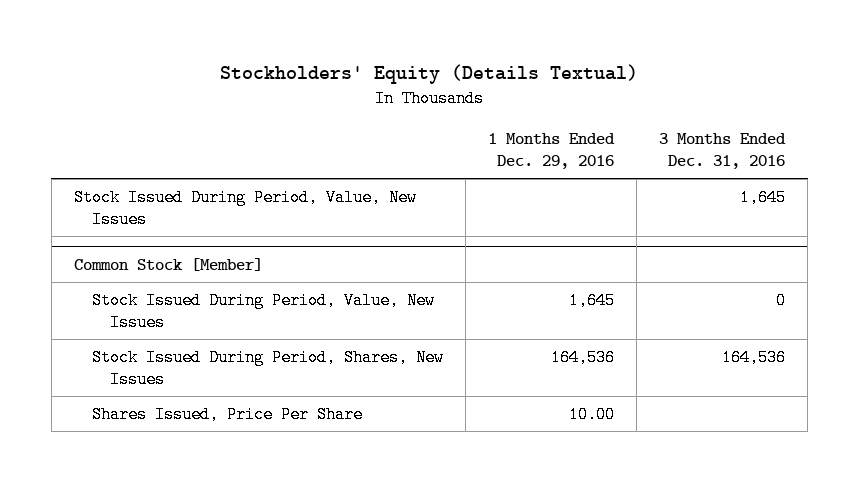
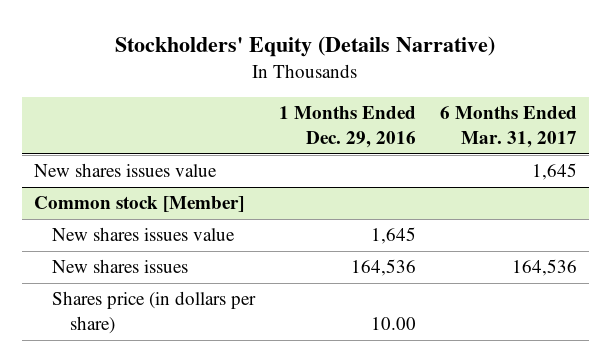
- Stockholders' Equity (Details Textual)
+ Stockholders' Equity (Details Narrative)
- | 1 Months Ended Dec. 29, 2016 | 3 Months Ended Dec. 31, 2016
+ | 1 Months Ended Dec. 29, 2016 | 6 Months Ended Mar. 31, 2017
- Stock Issued During Period, Value, New Issues | | 1,645
- Common Stock [Member]
- Stock Issued During Period, Value, New Issues | 1,645 | 0
- Stock Issued During Period, Shares, New Issues | 164,536 | 164,536
- Shares Issued, Price Per Share | 10.00 |
+ New shares issues value | | 1,645
+ Common stock [Member]
+ New shares issues value | 1,645 |
+ New shares issues | 164,536 | 164,536
+ Shares price (in dollars per share) | 10.00 |

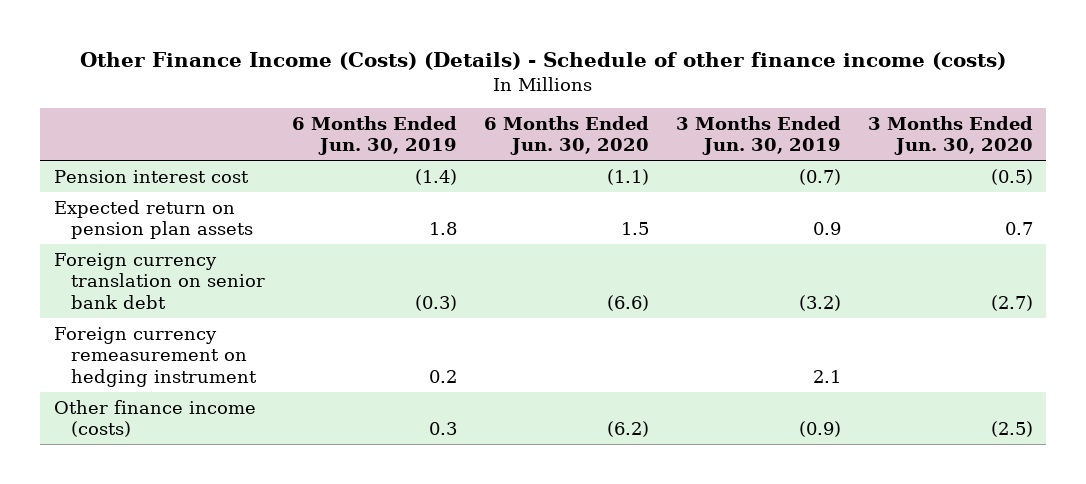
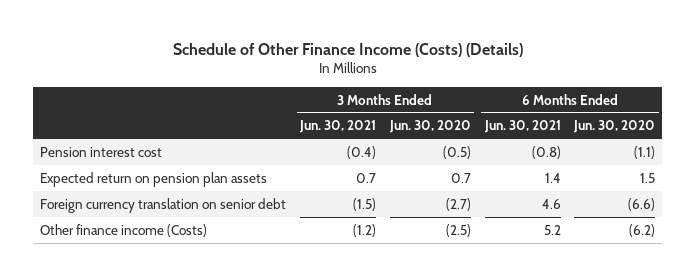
- Other Finance Income (Costs) (Details) - Schedule of other finance income (costs)
+ Schedule of Other Finance Income (Costs) (Details)
- | 6 Months Ended Jun. 30, 2019 | 6 Months Ended Jun. 30, 2020 | 3 Months Ended Jun. 30, 2019 | 3 Months Ended Jun. 30, 2020
+ | 3 Months Ended Jun. 30, 2021 | 3 Months Ended Jun. 30, 2020 | 6 Months Ended Jun. 30, 2021 | 6 Months Ended Jun. 30, 2020
- Foreign currency translation on senior bank debt | (0.3) | (6.6) | (3.2) | (2.7)
- Foreign currency remeasurement on hedging instrument | 0.2 | | 2.1 |
- Other finance income (costs) | 0.3 | (6.2) | (0.9) | (2.5)
+ Foreign currency translation on senior debt | (1.5) | (2.7) | 4.6 | (6.6)
+ Other finance income (Costs) | (1.2) | (2.5) | 5.2 | (6.2)

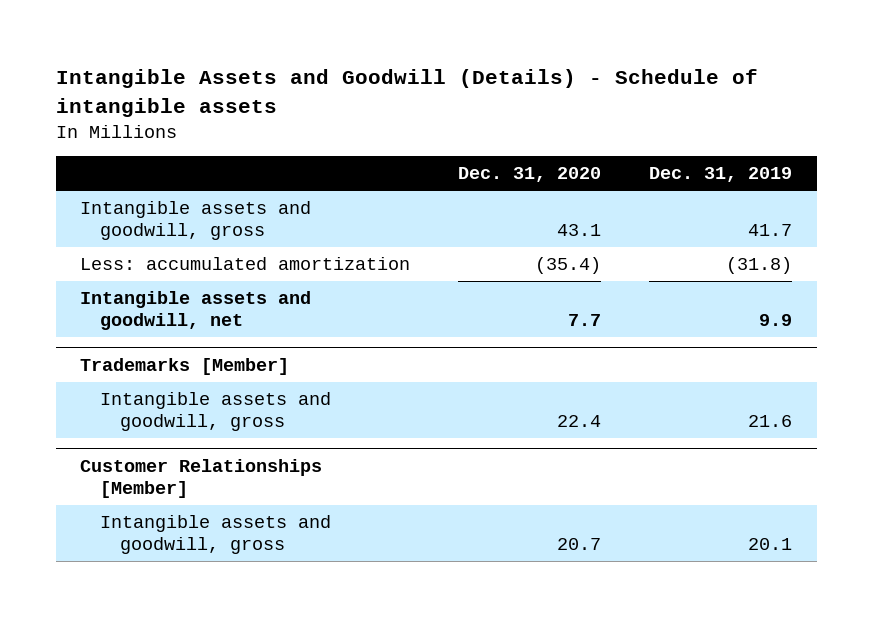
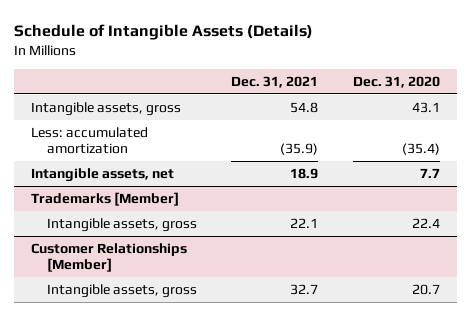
- Intangible Assets and Goodwill (Details) - Schedule of intangible assets
+ Schedule of Intangible Assets (Details)
- | Dec. 31, 2020 | Dec. 31, 2019
+ | Dec. 31, 2021 | Dec. 31, 2020
- Intangible assets and goodwill, gross | 43.1 | 41.7
+ Intangible assets, gross | 54.8 | 43.1
- Intangible assets and goodwill, net | 7.7 | 9.9
+ Intangible assets, net | 18.9 | 7.7
@ Trademarks [Member]
- Intangible assets and goodwill, gross | 22.4 | 21.6
+ Intangible assets, gross | 22.1 | 22.4
@ Customer Relationships [Member]
- Intangible assets and goodwill, gross | 20.7 | 20.1
+ Intangible assets, gross | 32.7 | 20.7

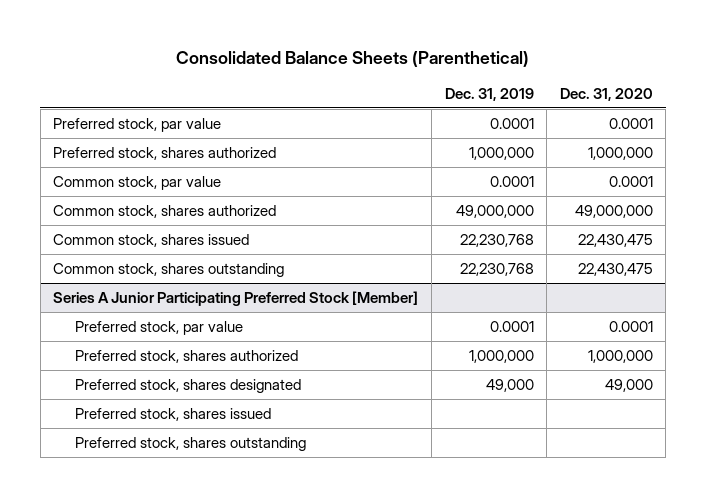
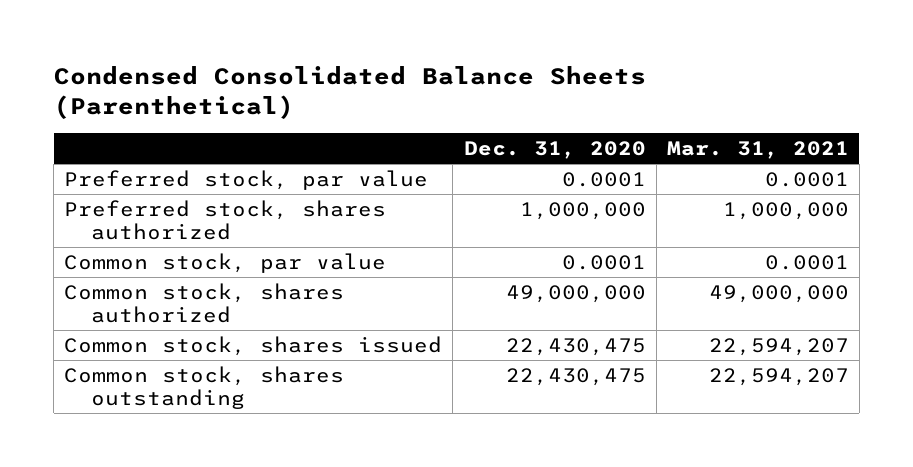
- Consolidated Balance Sheets (Parenthetical)
+ Condensed Consolidated Balance Sheets (Parenthetical)
- | Dec. 31, 2019 | Dec. 31, 2020
+ | Dec. 31, 2020 | Mar. 31, 2021
- Series A Junior Participating Preferred Stock [Member]
- Preferred stock, par value | 0.0001 | 0.0001
- Preferred stock, shares authorized | 1,000,000 | 1,000,000
- Preferred stock, shares designated | 49,000 | 49,000
- Preferred stock, shares issued
- Preferred stock, shares outstanding

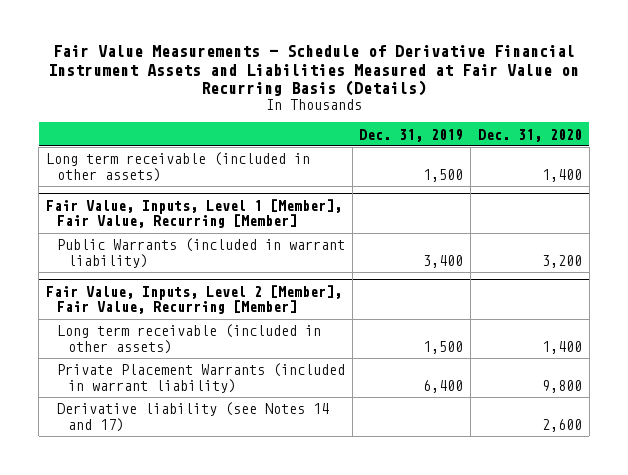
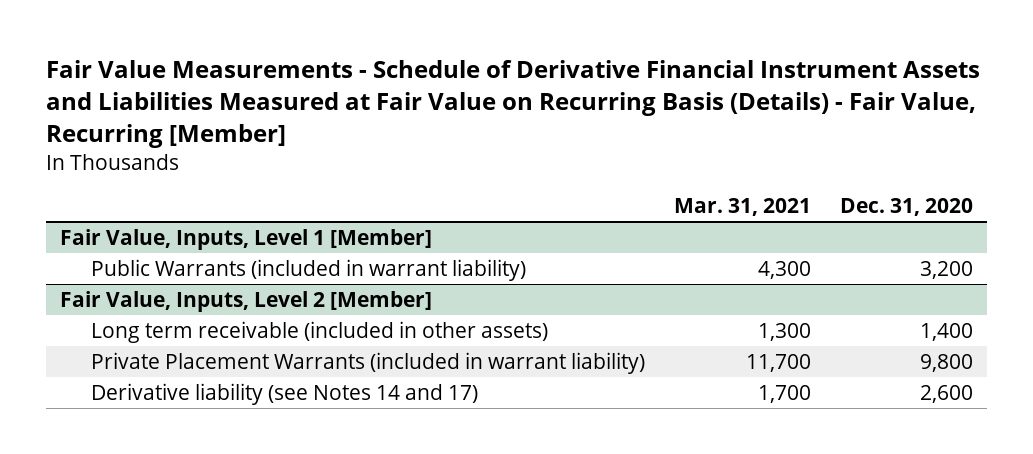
- Fair Value Measurements - Schedule of Derivative Financial Instrument Assets and Liabilities Measured at Fair Value on Recurring Basis (Details)
+ Fair Value Measurements - Schedule of Derivative Financial Instrument Assets and Liabilities Measured at Fair Value on Recurring Basis (Details) - Fair Value, Recurring [Member]
- | Dec. 31, 2019 | Dec. 31, 2020
+ | Mar. 31, 2021 | Dec. 31, 2020
- Long term receivable (included in other assets) | 1,500 | 1,400
- Fair Value, Inputs, Level 1 [Member], Fair Value, Recurring [Member]
+ Fair Value, Inputs, Level 1 [Member]
- Fair Value, Inputs, Level 2 [Member], Fair Value, Recurring [Member]
+ Fair Value, Inputs, Level 2 [Member]

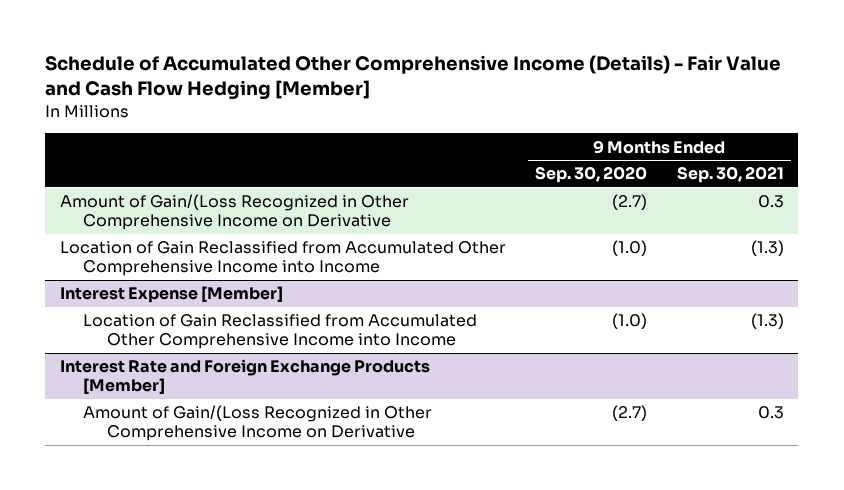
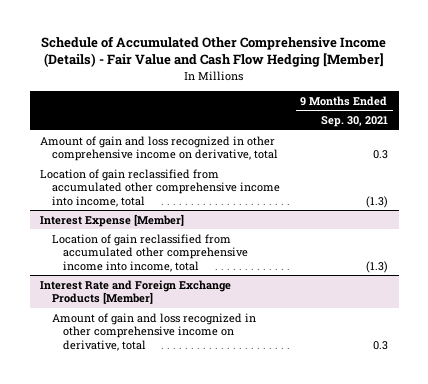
- | 9 Months Ended Sep. 30, 2020 | 9 Months Ended Sep. 30, 2021
+ | 9 Months Ended Sep. 30, 2021
- Amount of Gain/(Loss Recognized in Other Comprehensive Income on Derivative | (2.7) | 0.3
- Location of Gain Reclassified from Accumulated Other Comprehensive Income into Income | (1.0) | (1.3)
+ Amount of gain and loss recognized in other comprehensive income on derivative, total | 0.3
+ Location of gain reclassified from accumulated other comprehensive income into income, total | (1.3)
@ Interest Expense [Member]
- Location of Gain Reclassified from Accumulated Other Comprehensive Income into Income | (1.0) | (1.3)
+ Location of gain reclassified from accumulated other comprehensive income into income, total | (1.3)
@ Interest Rate and Foreign Exchange Products [Member]
- Amount of Gain/(Loss Recognized in Other Comprehensive Income on Derivative | (2.7) | 0.3
+ Amount of gain and loss recognized in other comprehensive income on derivative, total | 0.3

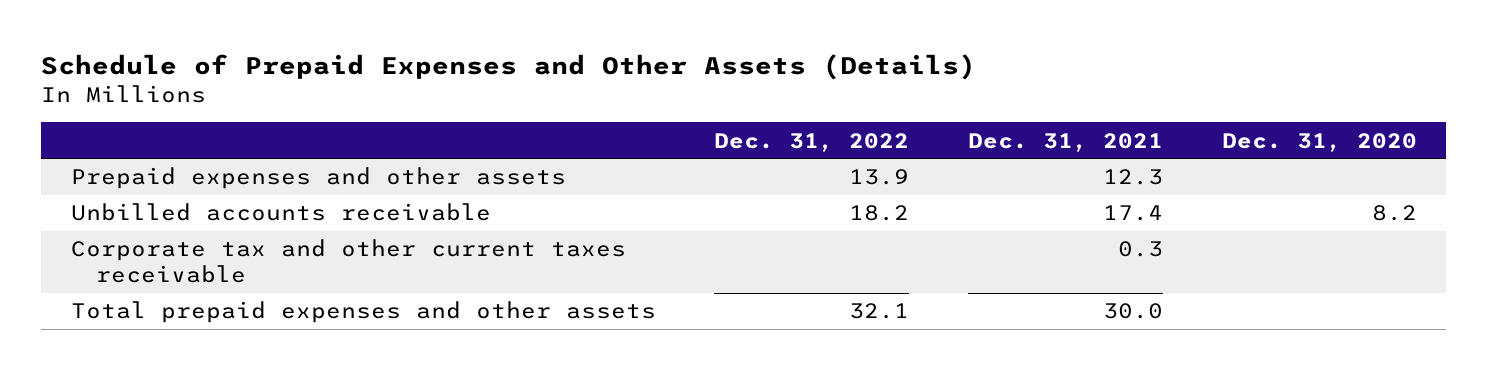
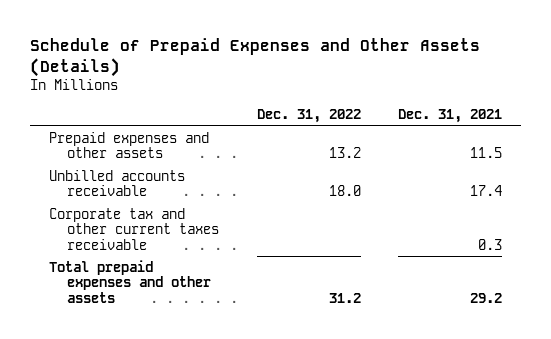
- | Dec. 31, 2022 | Dec. 31, 2021 | Dec. 31, 2020
+ | Dec. 31, 2022 | Dec. 31, 2021
- Prepaid expenses and other assets | 13.9 | 12.3 |
- Unbilled accounts receivable | 18.2 | 17.4 | 8.2
+ Prepaid expenses and other assets | 13.2 | 11.5
+ Unbilled accounts receivable | 18.0 | 17.4
- Total prepaid expenses and other assets | 32.1 | 30.0 |
+ Total prepaid expenses and other assets | 31.2 | 29.2

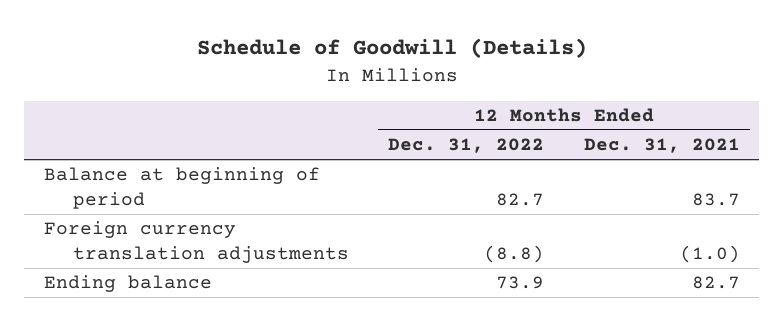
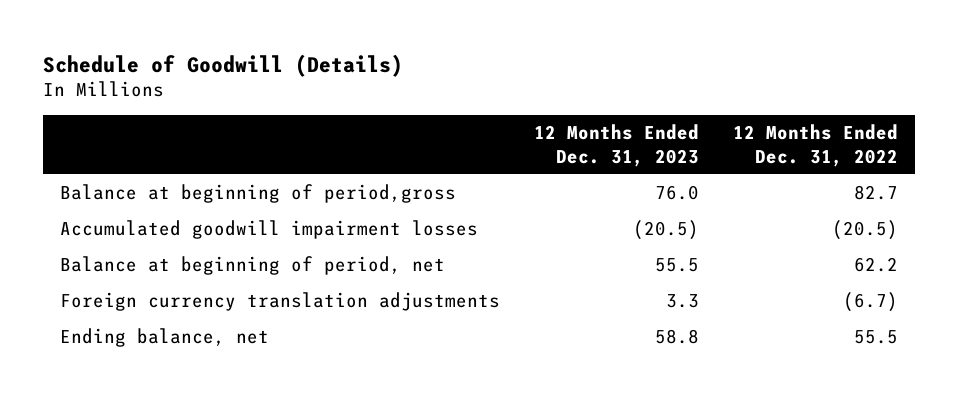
- | 12 Months Ended Dec. 31, 2022 | 12 Months Ended Dec. 31, 2021
+ | 12 Months Ended Dec. 31, 2023 | 12 Months Ended Dec. 31, 2022
- Balance at beginning of period | 82.7 | 83.7
- Foreign currency translation adjustments | (8.8) | (1.0)
- Ending balance | 73.9 | 82.7
+ Balance at beginning of period,gross | 76.0 | 82.7
+ Accumulated goodwill impairment losses | (20.5) | (20.5)
+ Balance at beginning of period, net | 55.5 | 62.2
+ Foreign currency translation adjustments | 3.3 | (6.7)
+ Ending balance, net | 58.8 | 55.5

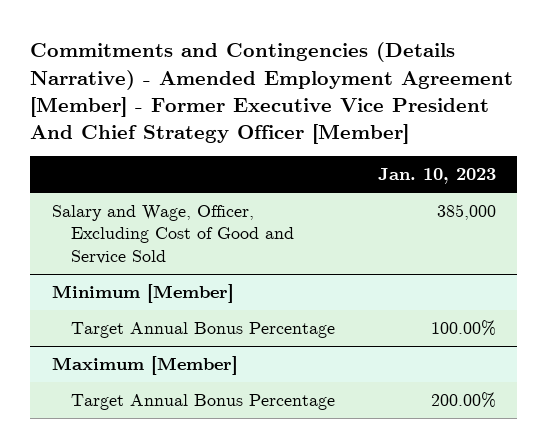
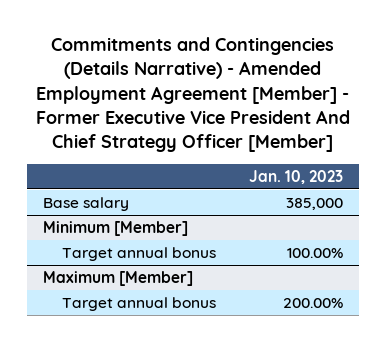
- Salary and Wage, Officer, Excluding Cost of Good and Service Sold | 385,000
+ Base salary | 385,000
@ Minimum [Member]
- Target Annual Bonus Percentage | 100.00%
+ Target annual bonus | 100.00%
@ Maximum [Member]
- Target Annual Bonus Percentage | 200.00%
+ Target annual bonus | 200.00%

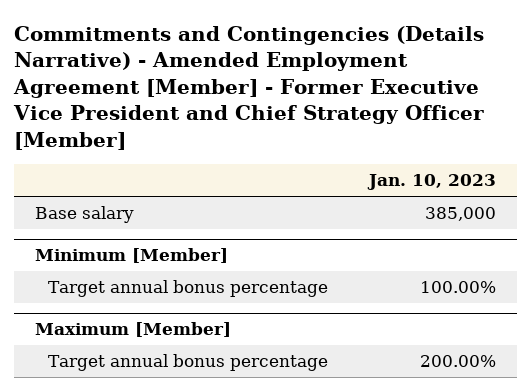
- Commitments and Contingencies (Details Narrative) - Amended Employment Agreement [Member] - Former Executive Vice President And Chief Strategy Officer [Member]
+ Commitments and Contingencies (Details Narrative) - Amended Employment Agreement [Member] - Former Executive Vice President and Chief Strategy Officer [Member]
@ Minimum [Member]
- Target annual bonus | 100.00%
+ Target annual bonus percentage | 100.00%
@ Maximum [Member]
- Target annual bonus | 200.00%
+ Target annual bonus percentage | 200.00%

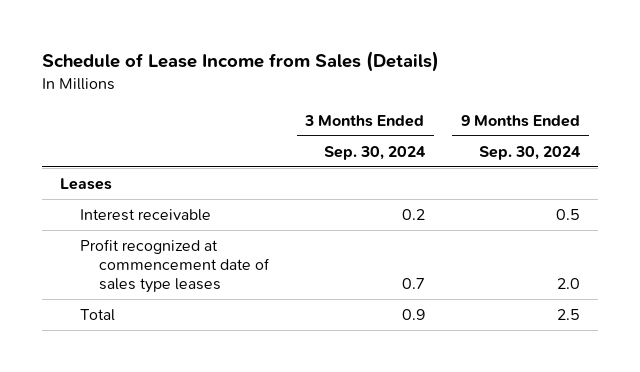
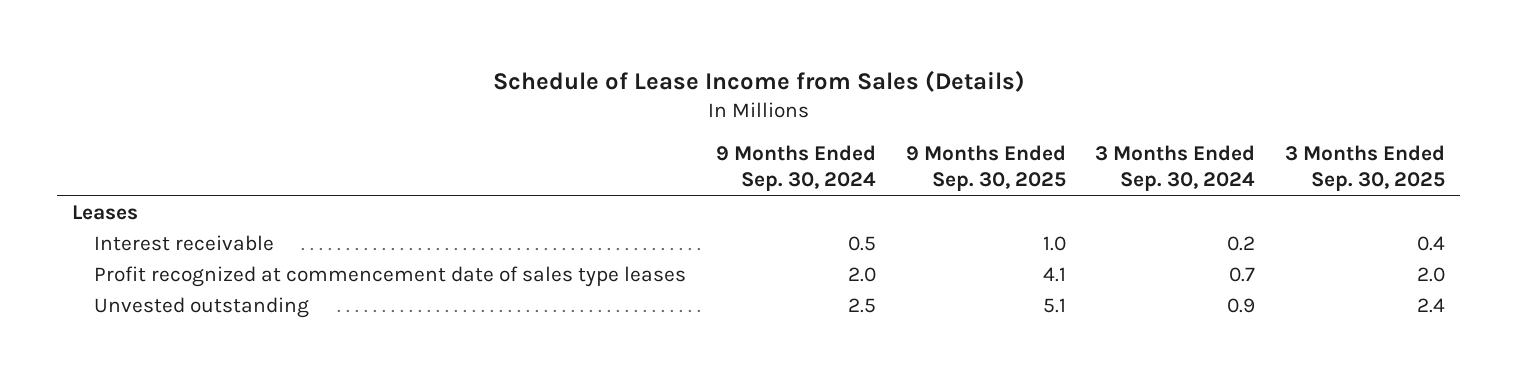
- | 3 Months Ended Sep. 30, 2024 | 9 Months Ended Sep. 30, 2024
+ | 9 Months Ended Sep. 30, 2024 | 9 Months Ended Sep. 30, 2025 | 3 Months Ended Sep. 30, 2024 | 3 Months Ended Sep. 30, 2025
- Total | 0.9 | 2.5
+ Unvested outstanding | 2.5 | 5.1 | 0.9 | 2.4

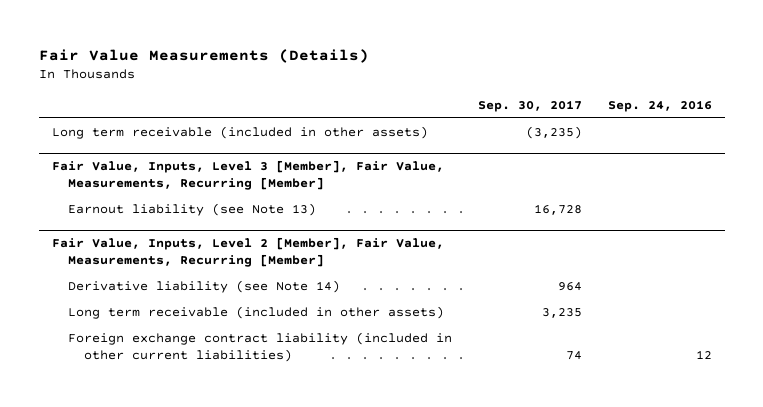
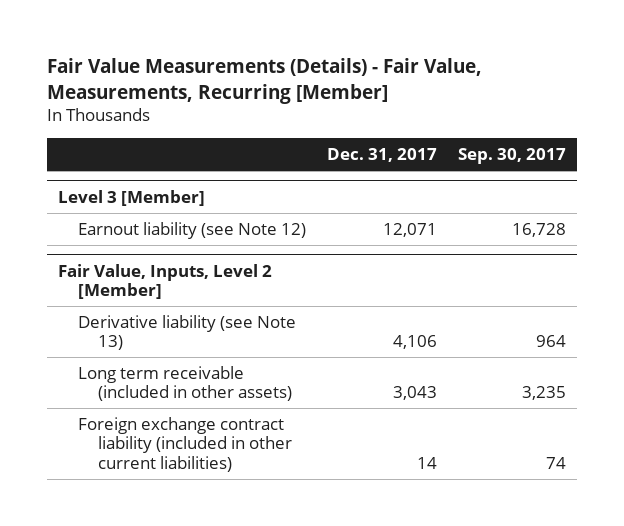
- Fair Value Measurements (Details)
+ Fair Value Measurements (Details) - Fair Value, Measurements, Recurring [Member]
- | Sep. 30, 2017 | Sep. 24, 2016
+ | Dec. 31, 2017 | Sep. 30, 2017
- Long term receivable (included in other assets) | (3,235) |
- Fair Value, Inputs, Level 3 [Member], Fair Value, Measurements, Recurring [Member]
- Earnout liability (see Note 13) | 16,728 |
- Fair Value, Inputs, Level 2 [Member], Fair Value, Measurements, Recurring [Member]
- Derivative liability (see Note 14) | 964 |
+ Level 3 [Member]
+ Earnout liability (see Note 12) | 12,071 | 16,728
+ Fair Value, Inputs, Level 2 [Member]
+ Derivative liability (see Note 13) | 4,106 | 964

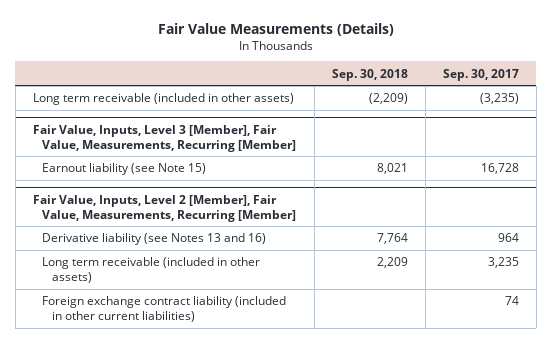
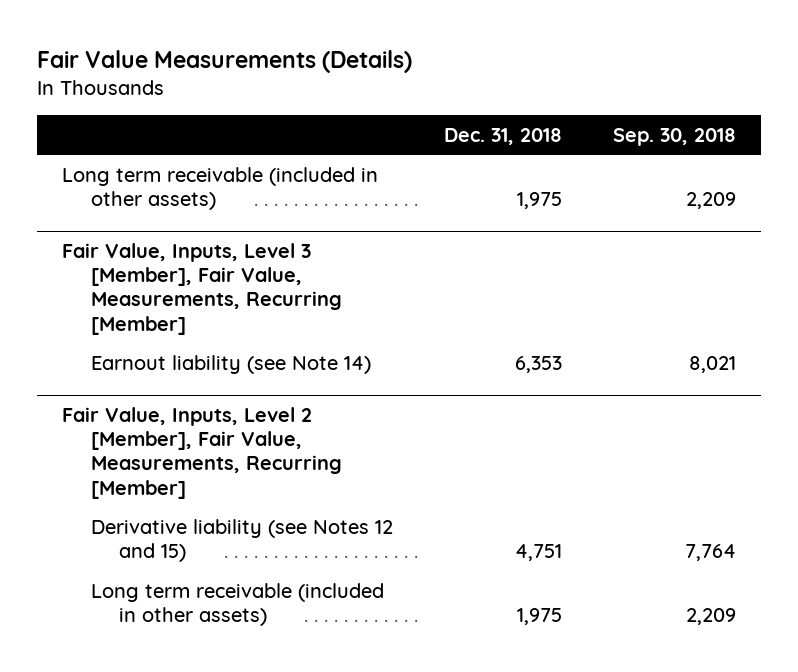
- | Sep. 30, 2018 | Sep. 30, 2017
+ | Dec. 31, 2018 | Sep. 30, 2018
- Long term receivable (included in other assets) | (2,209) | (3,235)
+ Long term receivable (included in other assets) | 1,975 | 2,209
@ Fair Value, Inputs, Level 3 [Member], Fair Value, Measurements, Recurring [Member]
- Earnout liability (see Note 15) | 8,021 | 16,728
+ Earnout liability (see Note 14) | 6,353 | 8,021
@ Fair Value, Inputs, Level 2 [Member], Fair Value, Measurements, Recurring [Member]
- Derivative liability (see Notes 13 and 16) | 7,764 | 964
+ Derivative liability (see Notes 12 and 15) | 4,751 | 7,764
- Foreign exchange contract liability (included in other current liabilities) | | 74

